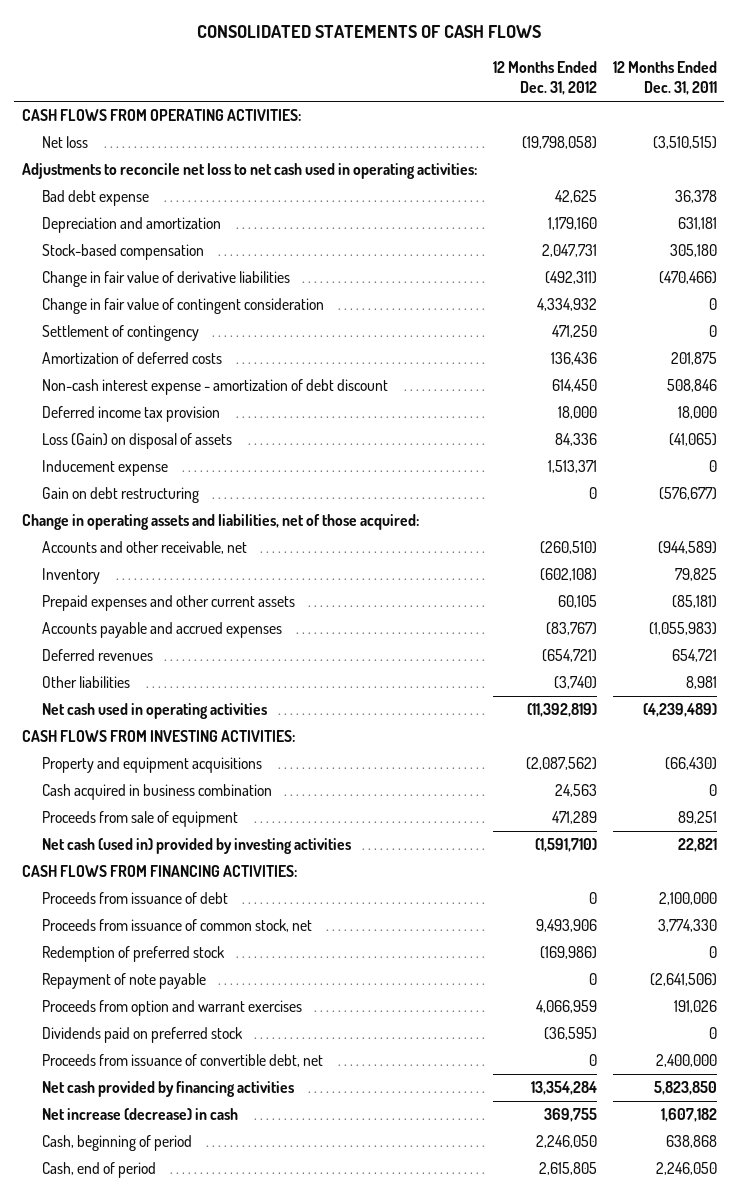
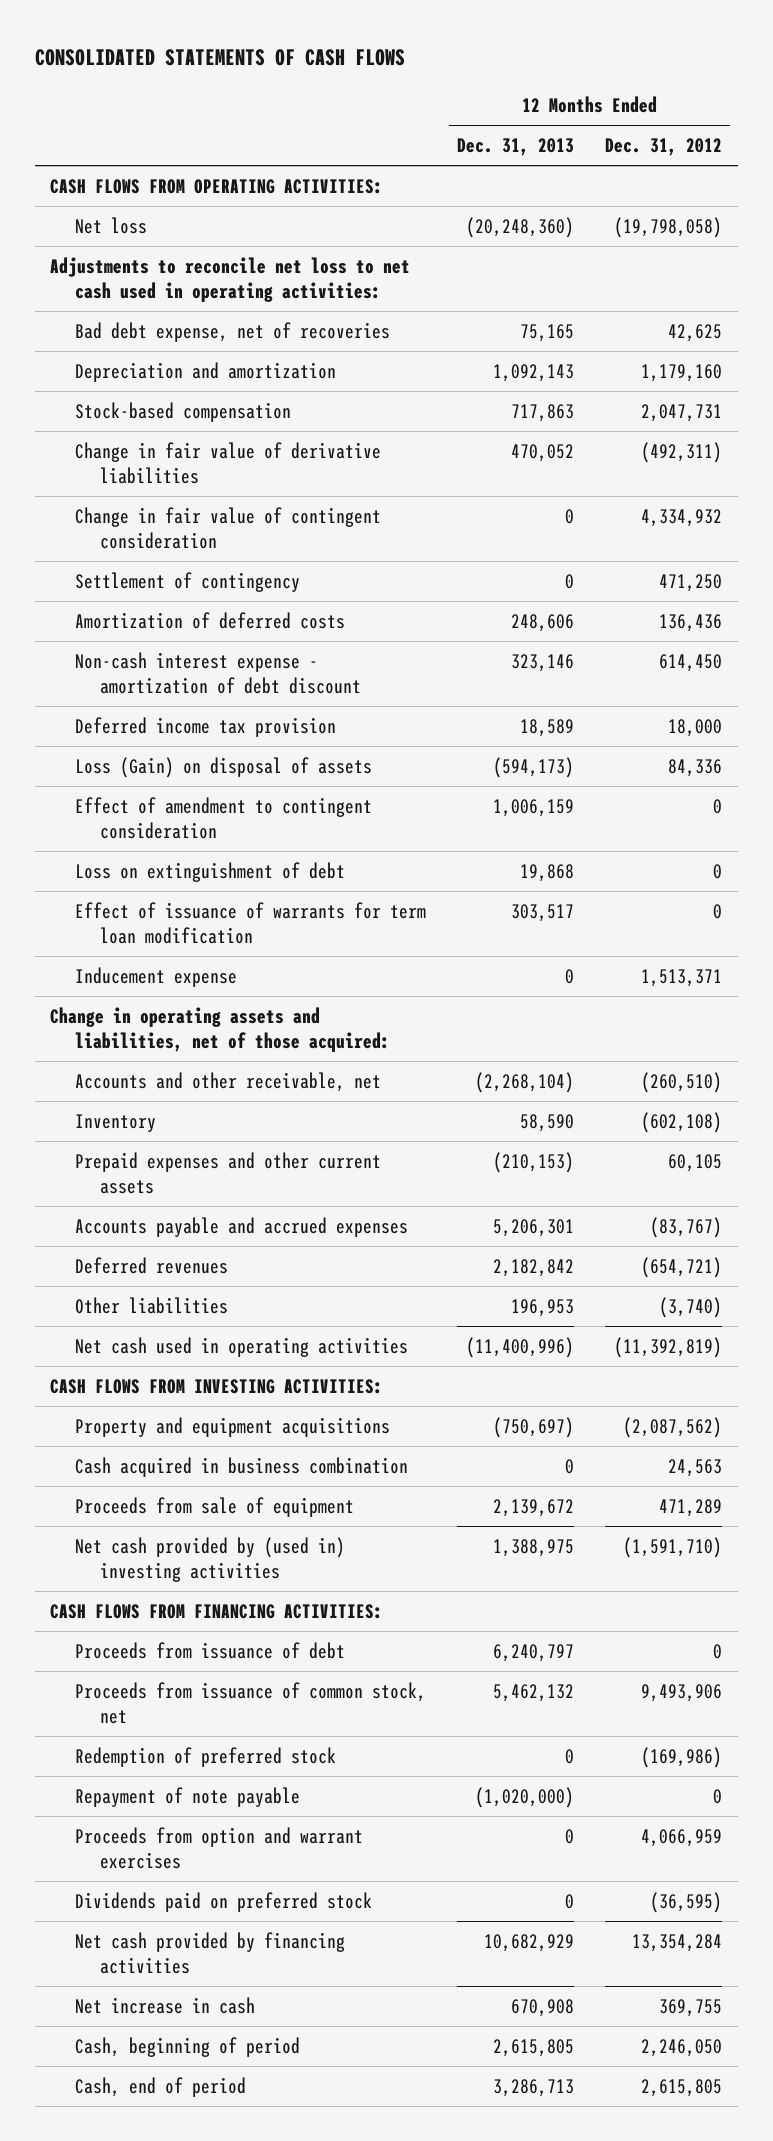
- | 12 Months Ended Dec. 31, 2012 | 12 Months Ended Dec. 31, 2011
+ | 12 Months Ended Dec. 31, 2013 | 12 Months Ended Dec. 31, 2012
- Bad debt expense | 42,625 | 36,378
+ Bad debt expense, net of recoveries | 75,165 | 42,625
+ Effect of amendment to contingent consideration | 1,006,159 | 0
+ Loss on extinguishment of debt | 19,868 | 0
+ Effect of issuance of warrants for term loan modification | 303,517 | 0
- Gain on debt restructuring | 0 | (576,677)
- Net cash (used in) provided by investing activities | (1,591,710) | 22,821
+ Net cash provided by (used in) investing activities | 1,388,975 | (1,591,710)
- Proceeds from issuance of convertible debt, net | 0 | 2,400,000
- Net increase (decrease) in cash | 369,755 | 1,607,182
+ Net increase in cash | 670,908 | 369,755

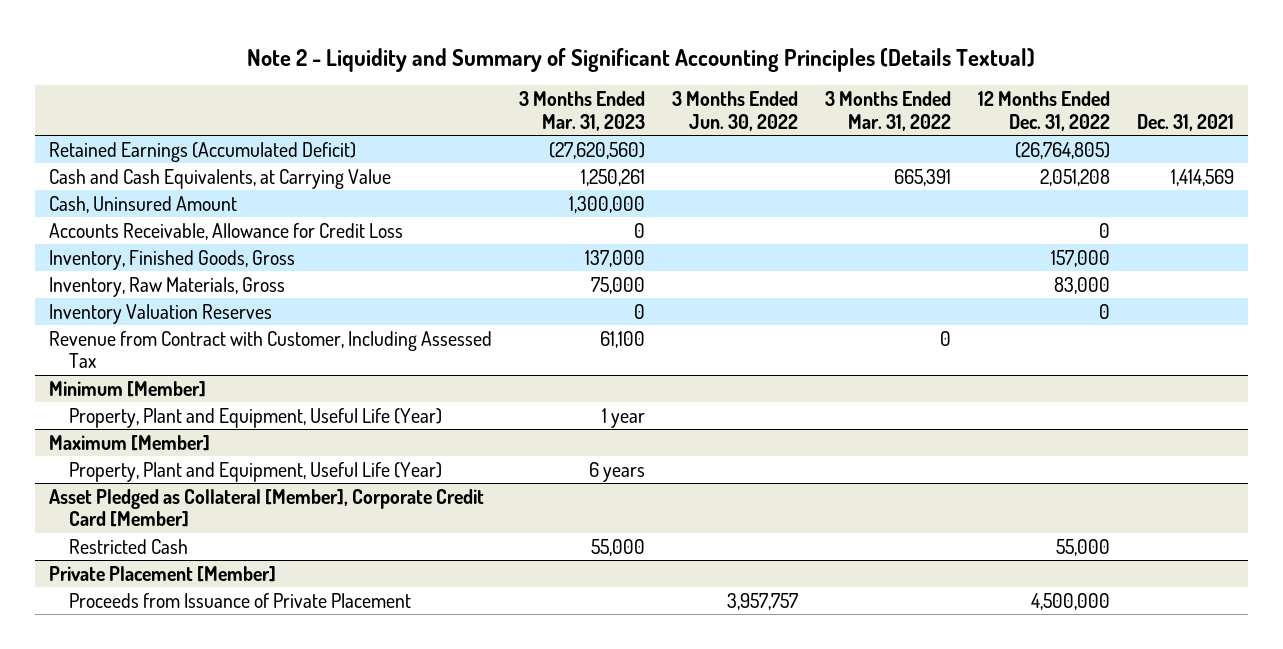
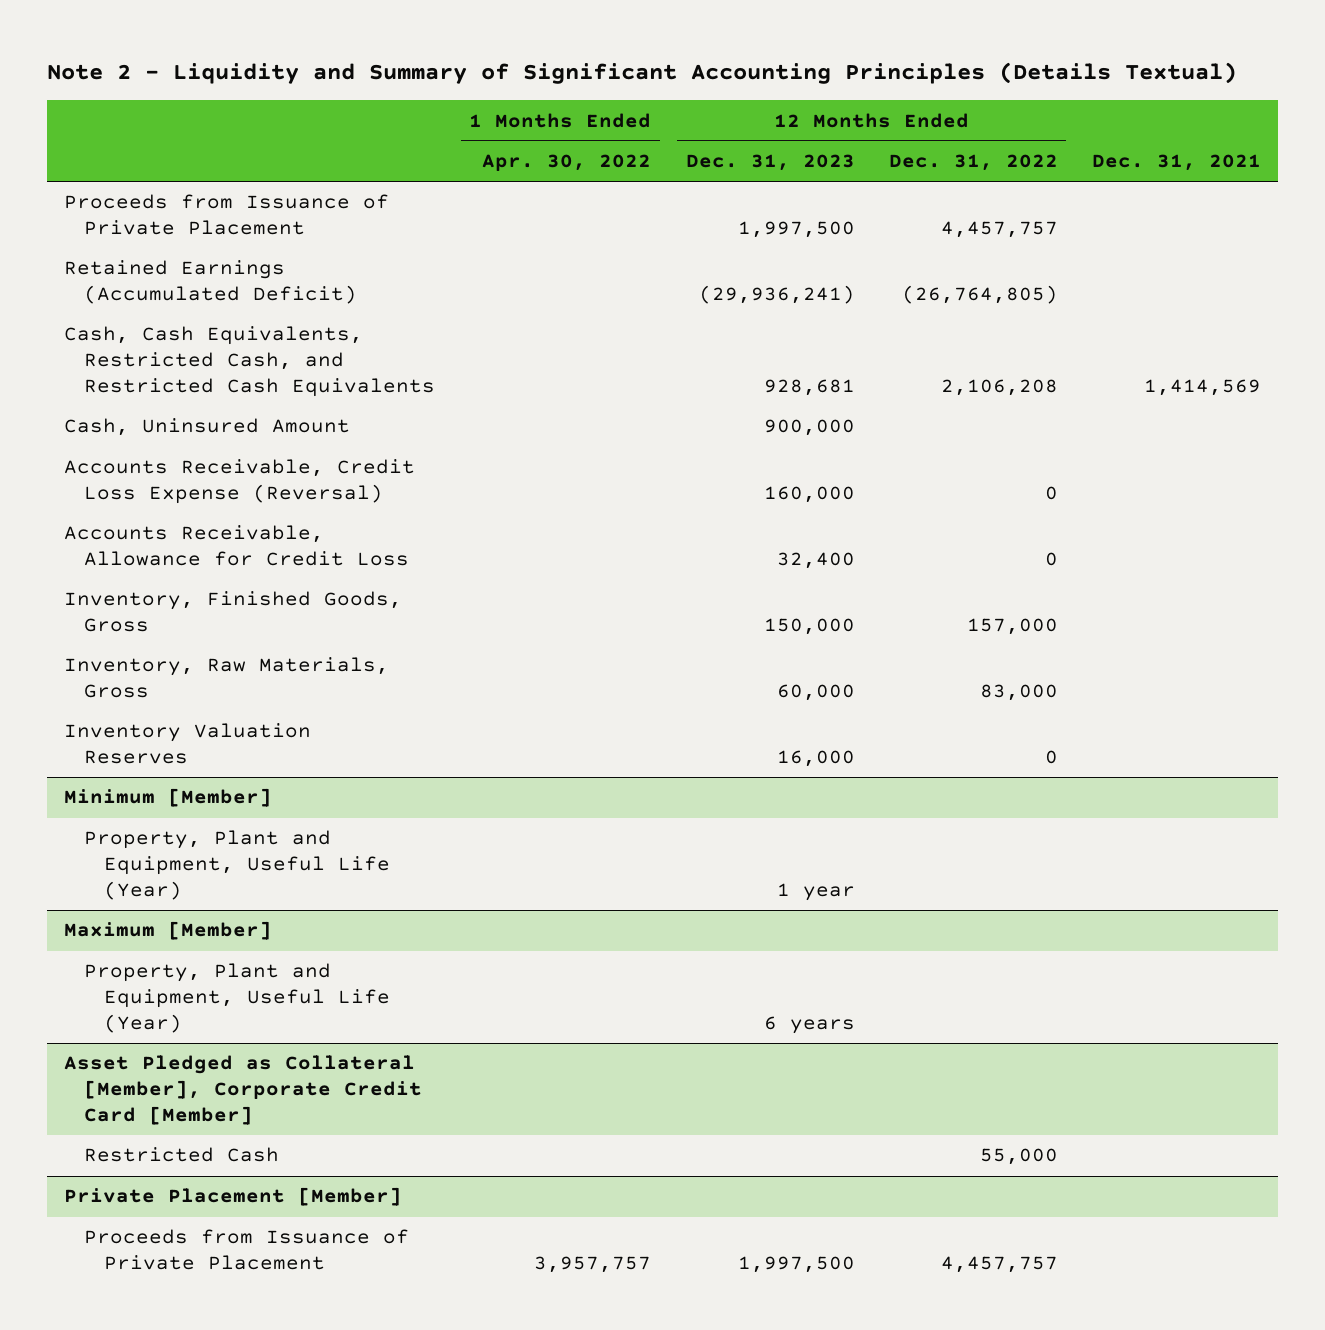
- | 3 Months Ended Mar. 31, 2023 | 3 Months Ended Jun. 30, 2022 | 3 Months Ended Mar. 31, 2022 | 12 Months Ended Dec. 31, 2022 | Dec. 31, 2021
+ | 1 Months Ended Apr. 30, 2022 | 12 Months Ended Dec. 31, 2023 | 12 Months Ended Dec. 31, 2022 | Dec. 31, 2021
+ Proceeds from Issuance of Private Placement | | 1,997,500 | 4,457,757 |
- Cash and Cash Equivalents, at Carrying Value | 1,250,261 | | 665,391 | 2,051,208 | 1,414,569
+ Cash, Cash Equivalents, Restricted Cash, and Restricted Cash Equivalents | | 928,681 | 2,106,208 | 1,414,569
+ Accounts Receivable, Credit Loss Expense (Reversal) | | 160,000 | 0 |
- Revenue from Contract with Customer, Including Assessed Tax | 61,100 | | 0 | |
@ Private Placement [Member]
- Proceeds from Issuance of Private Placement | | 3,957,757 | | 4,500,000 |
+ Proceeds from Issuance of Private Placement | 3,957,757 | 1,997,500 | 4,457,757 |

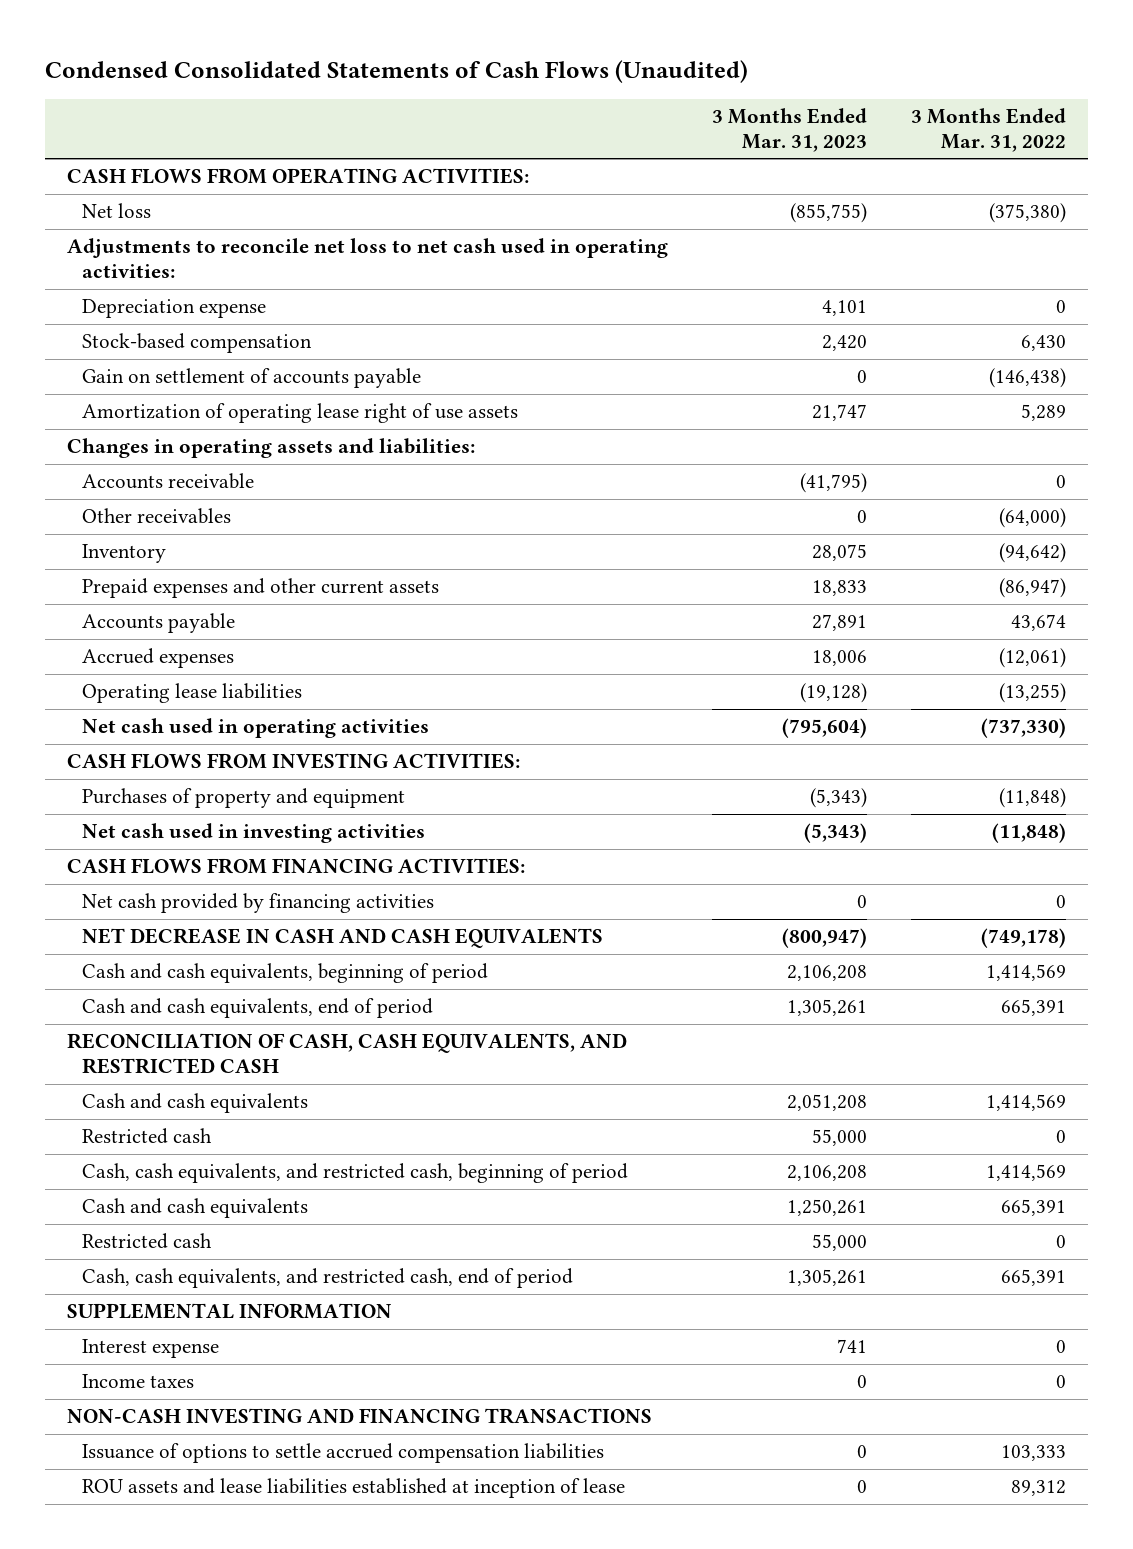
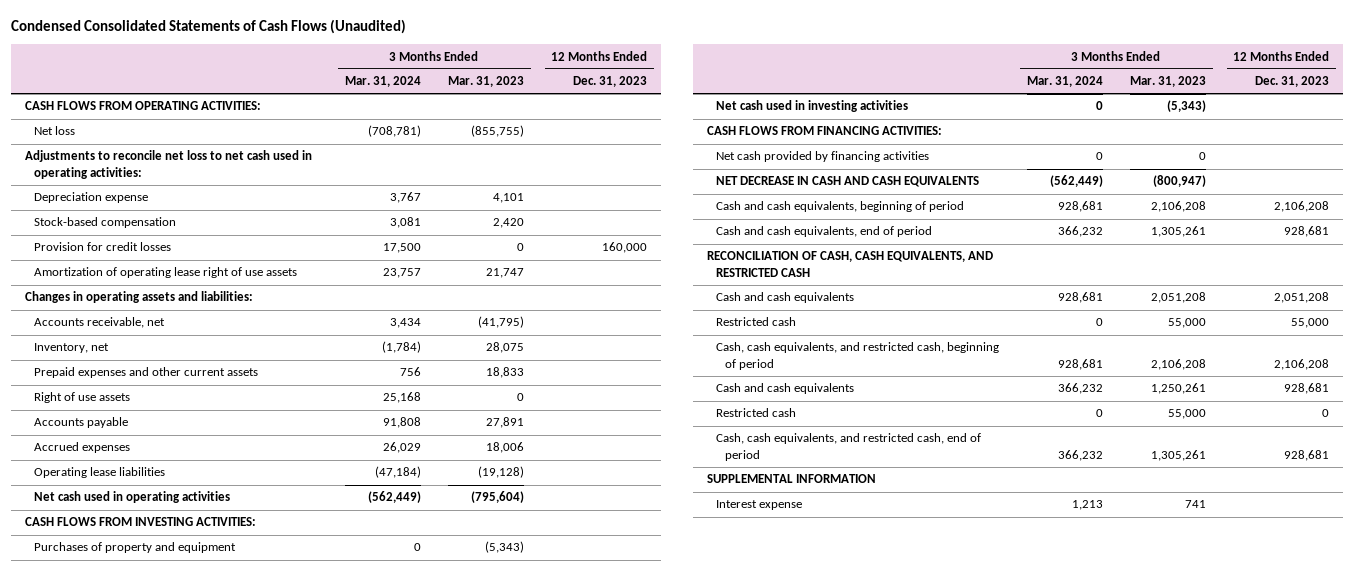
- | 3 Months Ended Mar. 31, 2023 | 3 Months Ended Mar. 31, 2022
+ | 3 Months Ended Mar. 31, 2024 | 3 Months Ended Mar. 31, 2023 | 12 Months Ended Dec. 31, 2023
- Gain on settlement of accounts payable | 0 | (146,438)
+ Provision for credit losses | 17,500 | 0 | 160,000
- Accounts receivable | (41,795) | 0
- Other receivables | 0 | (64,000)
- Inventory | 28,075 | (94,642)
+ Accounts receivable, net | 3,434 | (41,795) |
+ Inventory, net | (1,784) | 28,075 |
+ Right of use assets | 25,168 | 0 |
- Income taxes | 0 | 0
- NON-CASH INVESTING AND FINANCING TRANSACTIONS
- Issuance of options to settle accrued compensation liabilities | 0 | 103,333
- ROU assets and lease liabilities established at inception of lease | 0 | 89,312

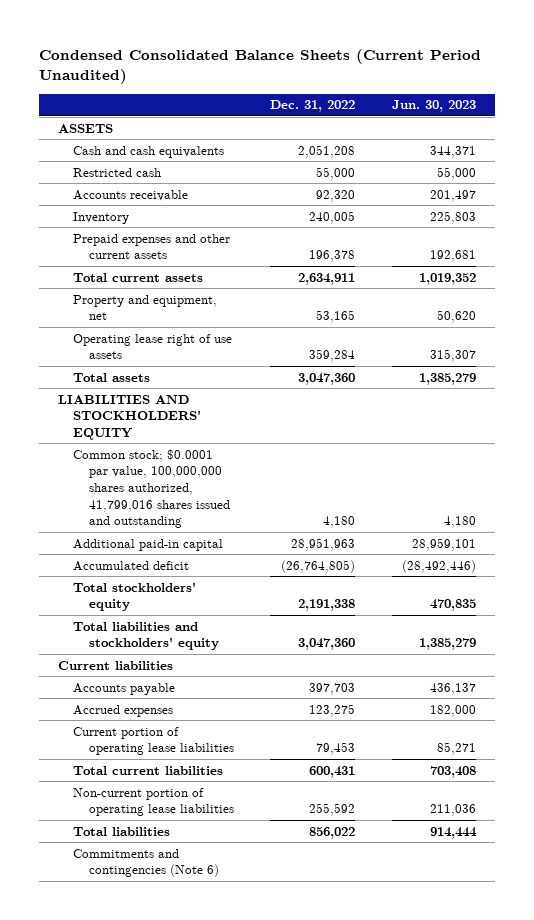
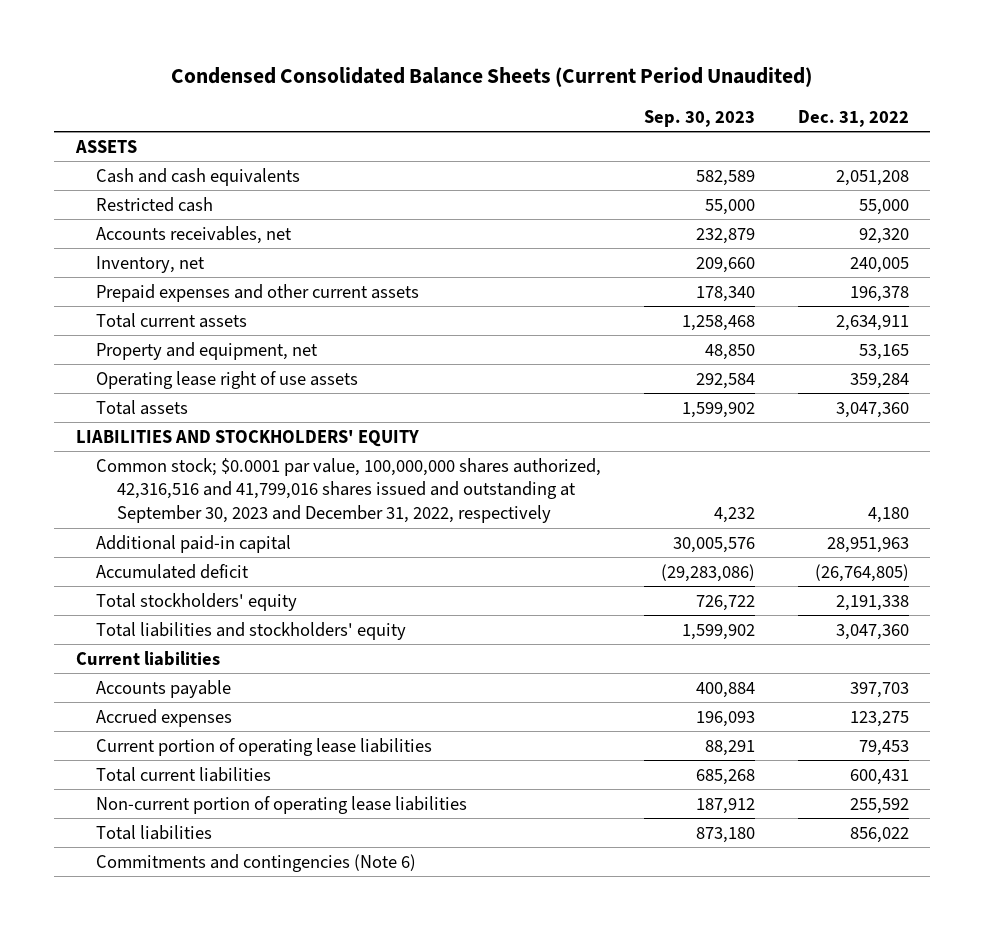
- | Dec. 31, 2022 | Jun. 30, 2023
+ | Sep. 30, 2023 | Dec. 31, 2022
- Accounts receivable | 92,320 | 201,497
- Inventory | 240,005 | 225,803
+ Accounts receivables, net | 232,879 | 92,320
+ Inventory, net | 209,660 | 240,005
- Common stock; $0.0001 par value, 100,000,000 shares authorized, 41,799,016 shares issued and outstanding | 4,180 | 4,180
+ Common stock; $0.0001 par value, 100,000,000 shares authorized, 42,316,516 and 41,799,016 shares issued and outstanding at September 30, 2023 and December 31, 2022, respectively | 4,232 | 4,180

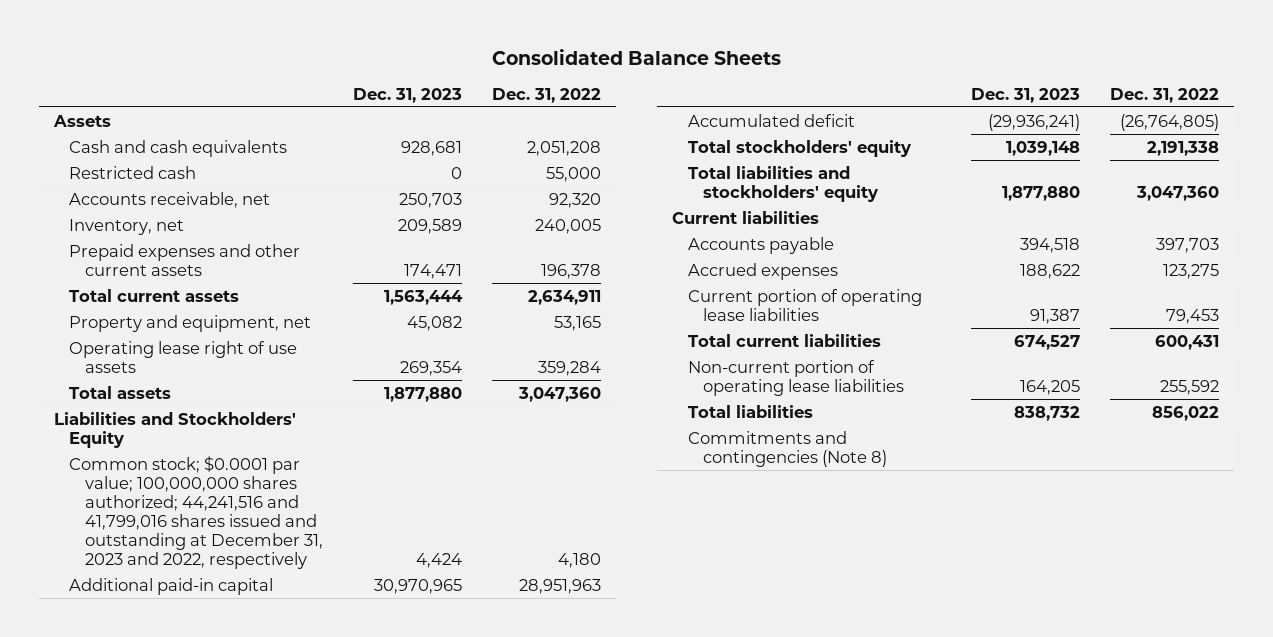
- Condensed Consolidated Balance Sheets (Current Period Unaudited)
+ Consolidated Balance Sheets
- | Sep. 30, 2023 | Dec. 31, 2022
+ | Dec. 31, 2023 | Dec. 31, 2022
- ASSETS
+ Assets
- Accounts receivables, net | 232,879 | 92,320
+ Accounts receivable, net | 250,703 | 92,320
- LIABILITIES AND STOCKHOLDERS' EQUITY
- Common stock; $0.0001 par value, 100,000,000 shares authorized, 42,316,516 and 41,799,016 shares issued and outstanding at September 30, 2023 and December 31, 2022, respectively | 4,232 | 4,180
+ Liabilities and Stockholders' Equity
+ Common stock; $0.0001 par value; 100,000,000 shares authorized; 44,241,516 and 41,799,016 shares issued and outstanding at December 31, 2023 and 2022, respectively | 4,424 | 4,180
- Commitments and contingencies (Note 6)
+ Commitments and contingencies (Note 8)

